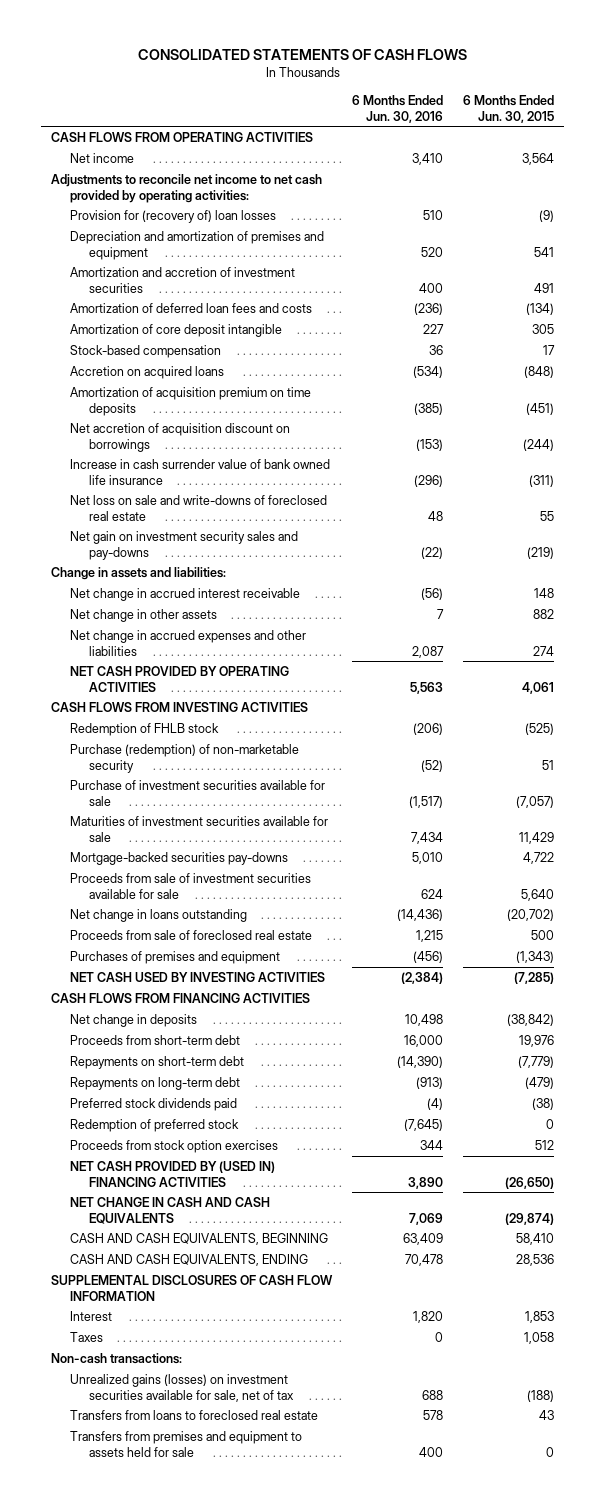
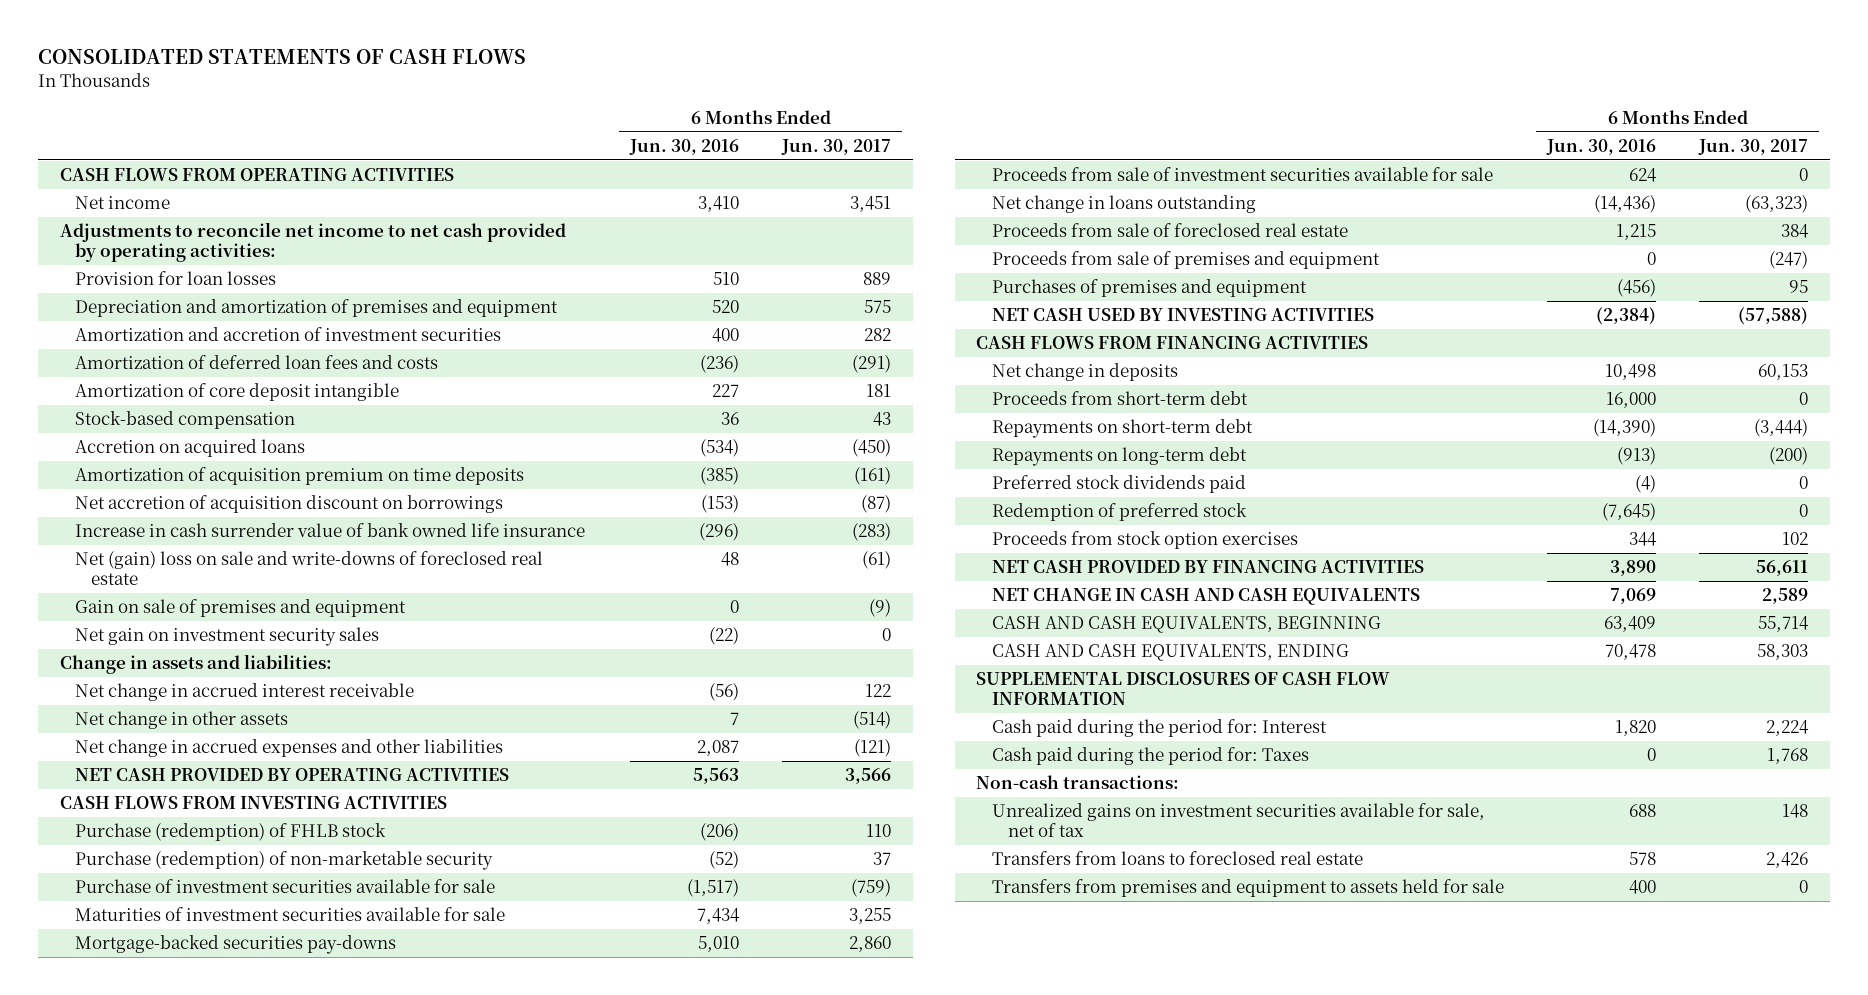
- | 6 Months Ended Jun. 30, 2016 | 6 Months Ended Jun. 30, 2015
+ | 6 Months Ended Jun. 30, 2016 | 6 Months Ended Jun. 30, 2017
- Provision for (recovery of) loan losses | 510 | (9)
+ Provision for loan losses | 510 | 889
- Net loss on sale and write-downs of foreclosed real estate | 48 | 55
- Net gain on investment security sales and pay-downs | (22) | (219)
+ Net (gain) loss on sale and write-downs of foreclosed real estate | 48 | (61)
+ Gain on sale of premises and equipment | 0 | (9)
+ Net gain on investment security sales | (22) | 0
- Redemption of FHLB stock | (206) | (525)
+ Purchase (redemption) of FHLB stock | (206) | 110
+ Proceeds from sale of premises and equipment | 0 | (247)
- NET CASH PROVIDED BY (USED IN) FINANCING ACTIVITIES | 3,890 | (26,650)
+ NET CASH PROVIDED BY FINANCING ACTIVITIES | 3,890 | 56,611
- Interest | 1,820 | 1,853
- Taxes | 0 | 1,058
+ Cash paid during the period for: Interest | 1,820 | 2,224
+ Cash paid during the period for: Taxes | 0 | 1,768
- Unrealized gains (losses) on investment securities available for sale, net of tax | 688 | (188)
+ Unrealized gains on investment securities available for sale, net of tax | 688 | 148

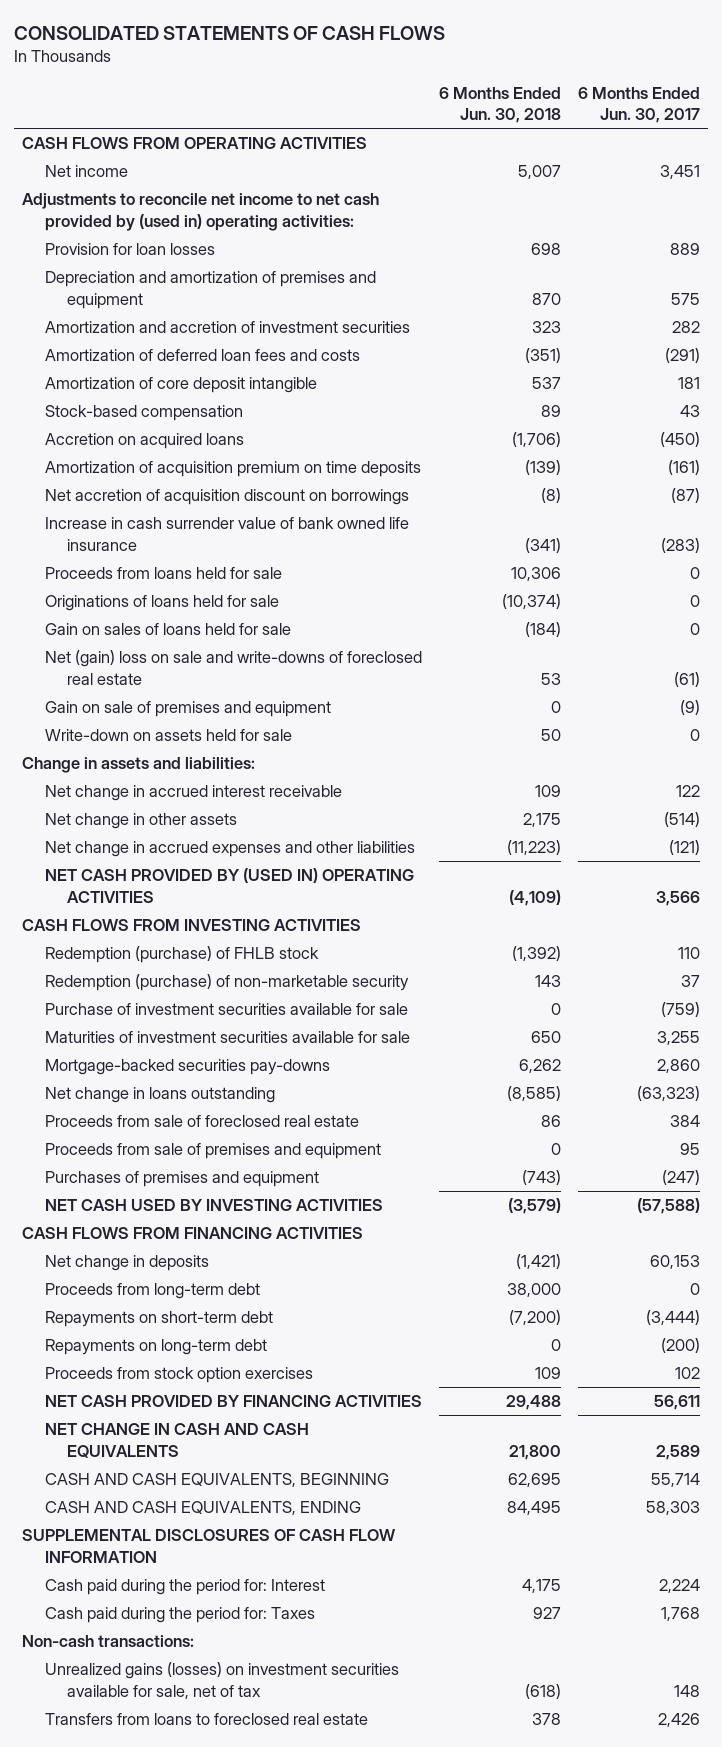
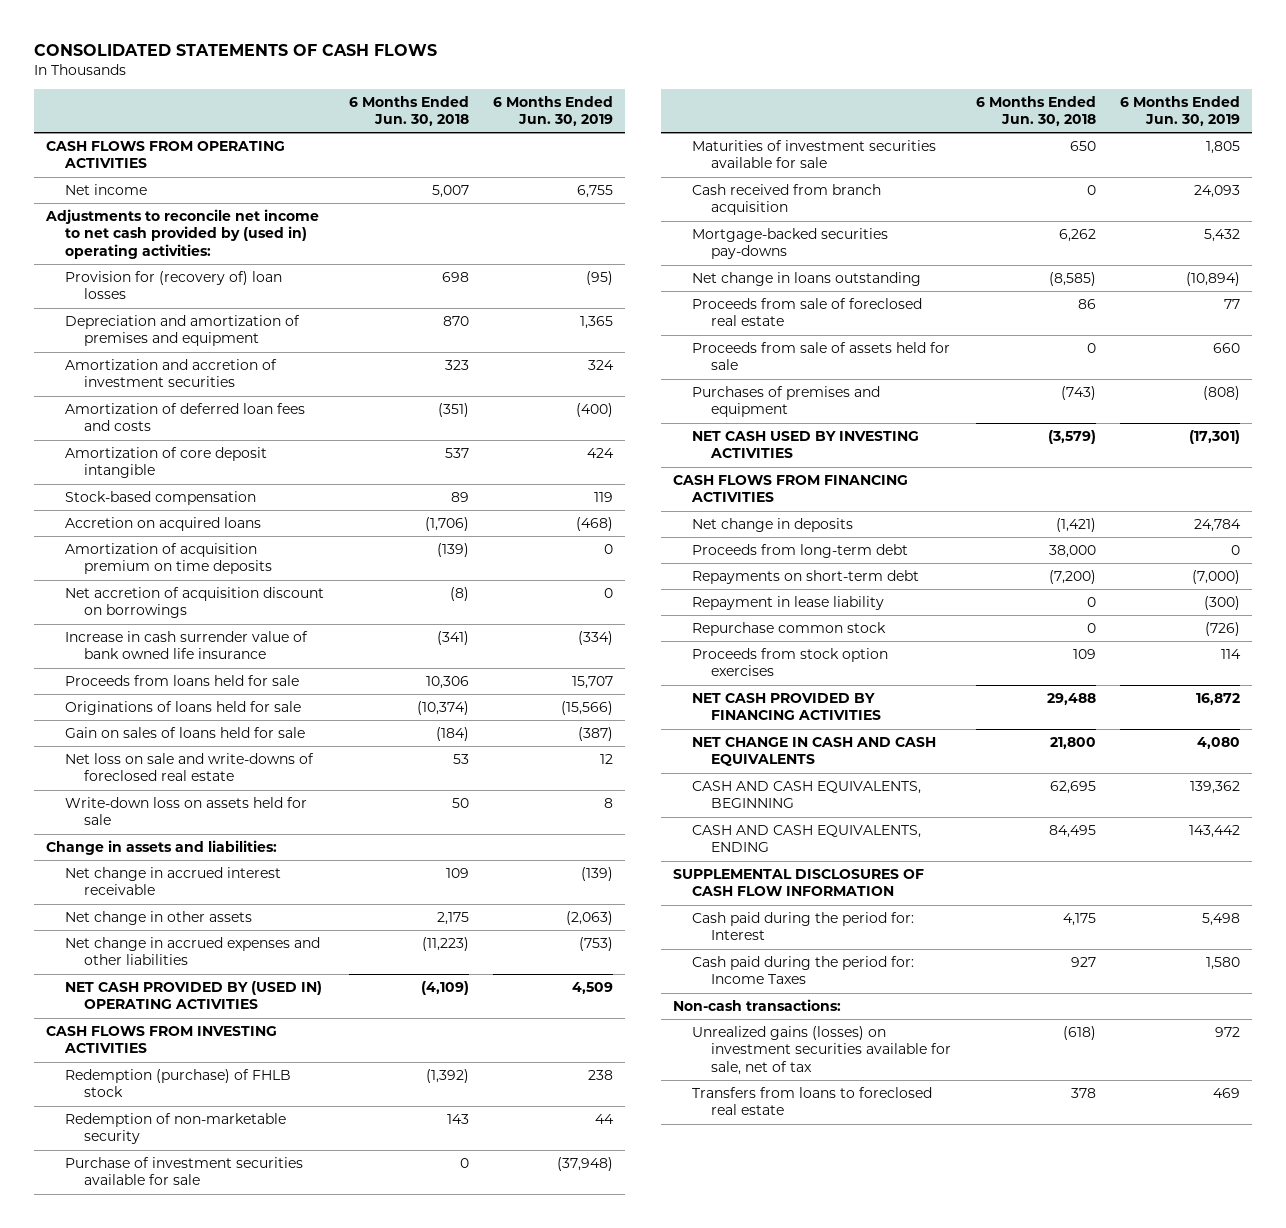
- | 6 Months Ended Jun. 30, 2018 | 6 Months Ended Jun. 30, 2017
+ | 6 Months Ended Jun. 30, 2018 | 6 Months Ended Jun. 30, 2019
- Provision for loan losses | 698 | 889
+ Provision for (recovery of) loan losses | 698 | (95)
- Net (gain) loss on sale and write-downs of foreclosed real estate | 53 | (61)
- Gain on sale of premises and equipment | 0 | (9)
- Write-down on assets held for sale | 50 | 0
+ Net loss on sale and write-downs of foreclosed real estate | 53 | 12
+ Write-down loss on assets held for sale | 50 | 8
- Redemption (purchase) of non-marketable security | 143 | 37
+ Redemption of non-marketable security | 143 | 44
+ Cash received from branch acquisition | 0 | 24,093
- Proceeds from sale of premises and equipment | 0 | 95
+ Proceeds from sale of assets held for sale | 0 | 660
- Repayments on long-term debt | 0 | (200)
+ Repayment in lease liability | 0 | (300)
+ Repurchase common stock | 0 | (726)
- Cash paid during the period for: Taxes | 927 | 1,768
+ Cash paid during the period for: Income Taxes | 927 | 1,580

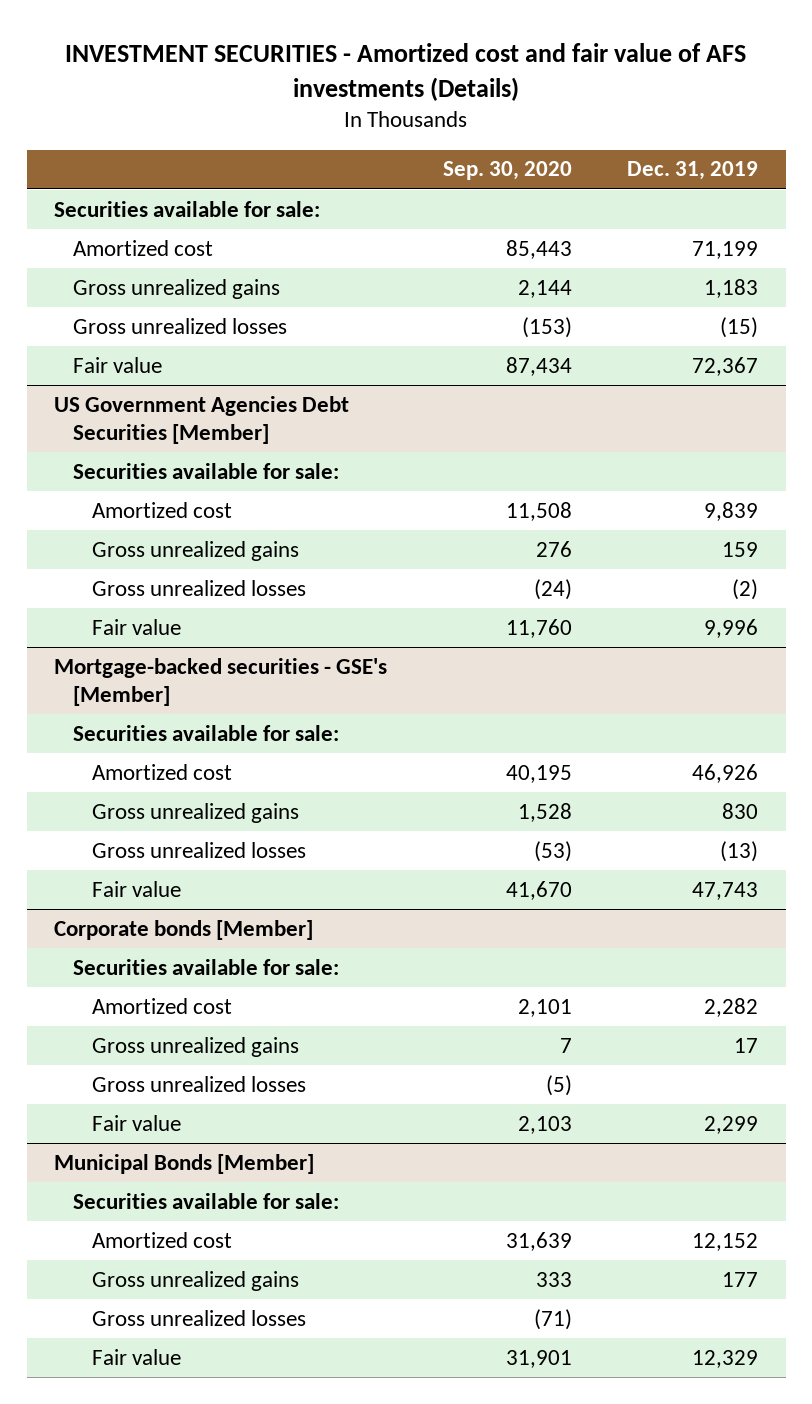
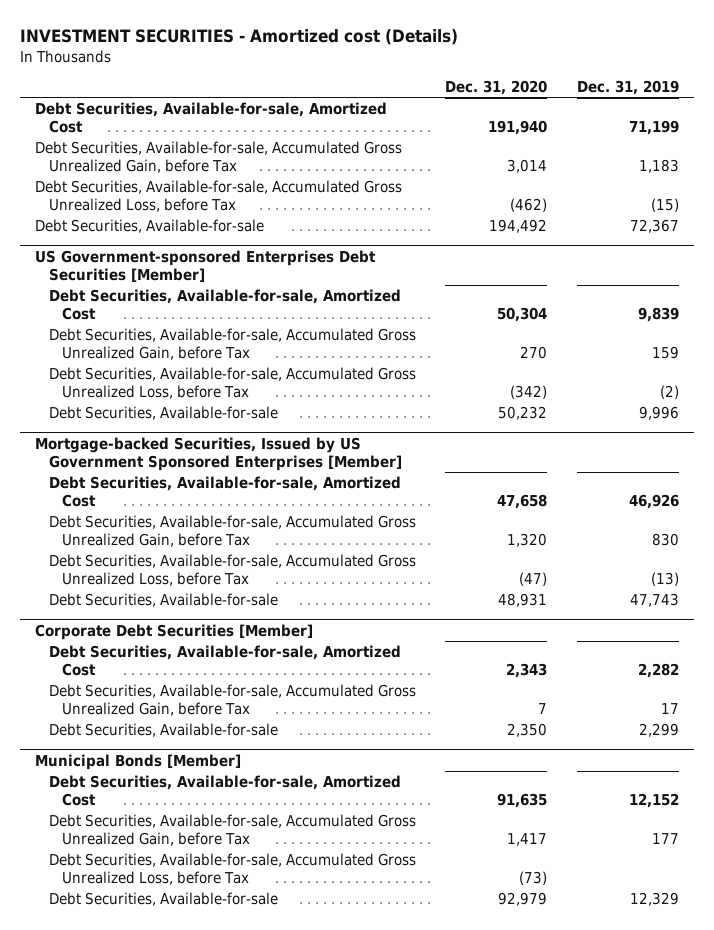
- INVESTMENT SECURITIES - Amortized cost and fair value of AFS investments (Details)
+ INVESTMENT SECURITIES - Amortized cost (Details)
- | Sep. 30, 2020 | Dec. 31, 2019
+ | Dec. 31, 2020 | Dec. 31, 2019
- Securities available for sale:
- Amortized cost | 85,443 | 71,199
- Gross unrealized gains | 2,144 | 1,183
- Gross unrealized losses | (153) | (15)
- Fair value | 87,434 | 72,367
- US Government Agencies Debt Securities [Member]
- Securities available for sale:
- Amortized cost | 11,508 | 9,839
- Gross unrealized gains | 276 | 159
- Gross unrealized losses | (24) | (2)
- Fair value | 11,760 | 9,996
- Mortgage-backed securities - GSE's [Member]
- Securities available for sale:
- Amortized cost | 40,195 | 46,926
- Gross unrealized gains | 1,528 | 830
- Gross unrealized losses | (53) | (13)
- Fair value | 41,670 | 47,743
- Corporate bonds [Member]
- Securities available for sale:
- Amortized cost | 2,101 | 2,282
- Gross unrealized gains | 7 | 17
- Gross unrealized losses | (5) |
- Fair value | 2,103 | 2,299
+ Debt Securities, Available-for-sale, Amortized Cost | 191,940 | 71,199
+ Debt Securities, Available-for-sale, Accumulated Gross Unrealized Gain, before Tax | 3,014 | 1,183
+ Debt Securities, Available-for-sale, Accumulated Gross Unrealized Loss, before Tax | (462) | (15)
+ Debt Securities, Available-for-sale | 194,492 | 72,367
+ US Government-sponsored Enterprises Debt Securities [Member]
+ Debt Securities, Available-for-sale, Amortized Cost | 50,304 | 9,839
+ Debt Securities, Available-for-sale, Accumulated Gross Unrealized Gain, before Tax | 270 | 159
+ Debt Securities, Available-for-sale, Accumulated Gross Unrealized Loss, before Tax | (342) | (2)
+ Debt Securities, Available-for-sale | 50,232 | 9,996
+ Mortgage-backed Securities, Issued by US Government Sponsored Enterprises [Member]
+ Debt Securities, Available-for-sale, Amortized Cost | 47,658 | 46,926
+ Debt Securities, Available-for-sale, Accumulated Gross Unrealized Gain, before Tax | 1,320 | 830
+ Debt Securities, Available-for-sale, Accumulated Gross Unrealized Loss, before Tax | (47) | (13)
+ Debt Securities, Available-for-sale | 48,931 | 47,743
+ Corporate Debt Securities [Member]
+ Debt Securities, Available-for-sale, Amortized Cost | 2,343 | 2,282
+ Debt Securities, Available-for-sale, Accumulated Gross Unrealized Gain, before Tax | 7 | 17
+ Debt Securities, Available-for-sale | 2,350 | 2,299
@ Municipal Bonds [Member]
- Securities available for sale:
- Amortized cost | 31,639 | 12,152
- Gross unrealized gains | 333 | 177
- Gross unrealized losses | (71) |
- Fair value | 31,901 | 12,329
+ Debt Securities, Available-for-sale, Amortized Cost | 91,635 | 12,152
+ Debt Securities, Available-for-sale, Accumulated Gross Unrealized Gain, before Tax | 1,417 | 177
+ Debt Securities, Available-for-sale, Accumulated Gross Unrealized Loss, before Tax | (73) |
+ Debt Securities, Available-for-sale | 92,979 | 12,329

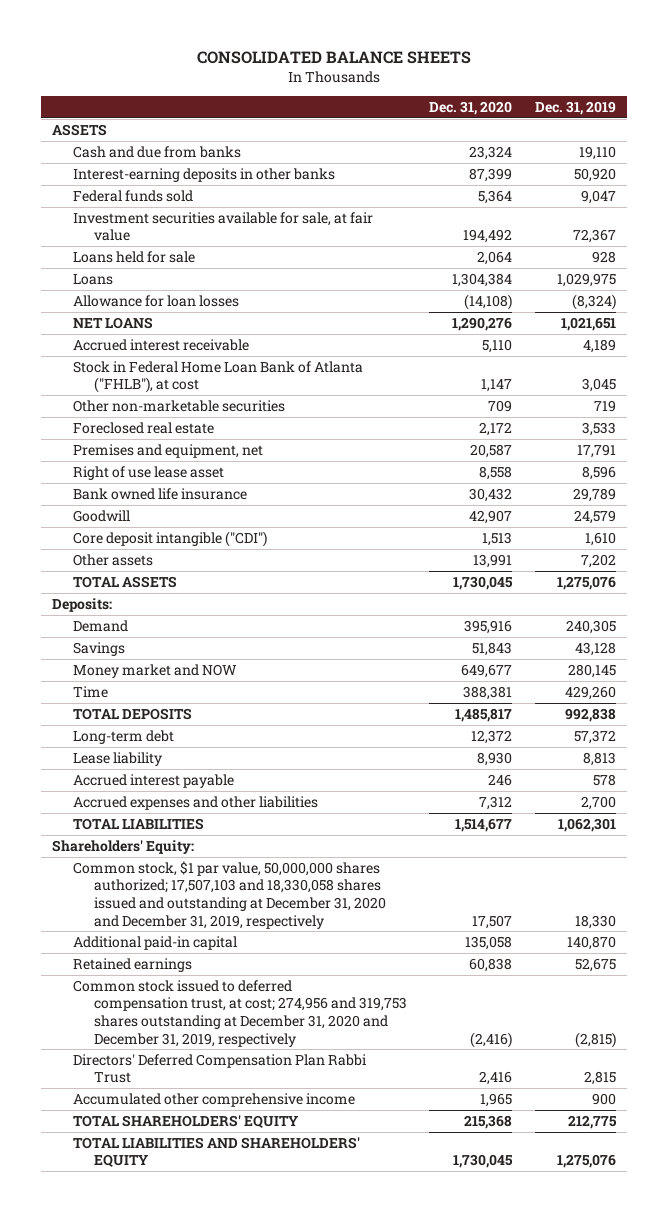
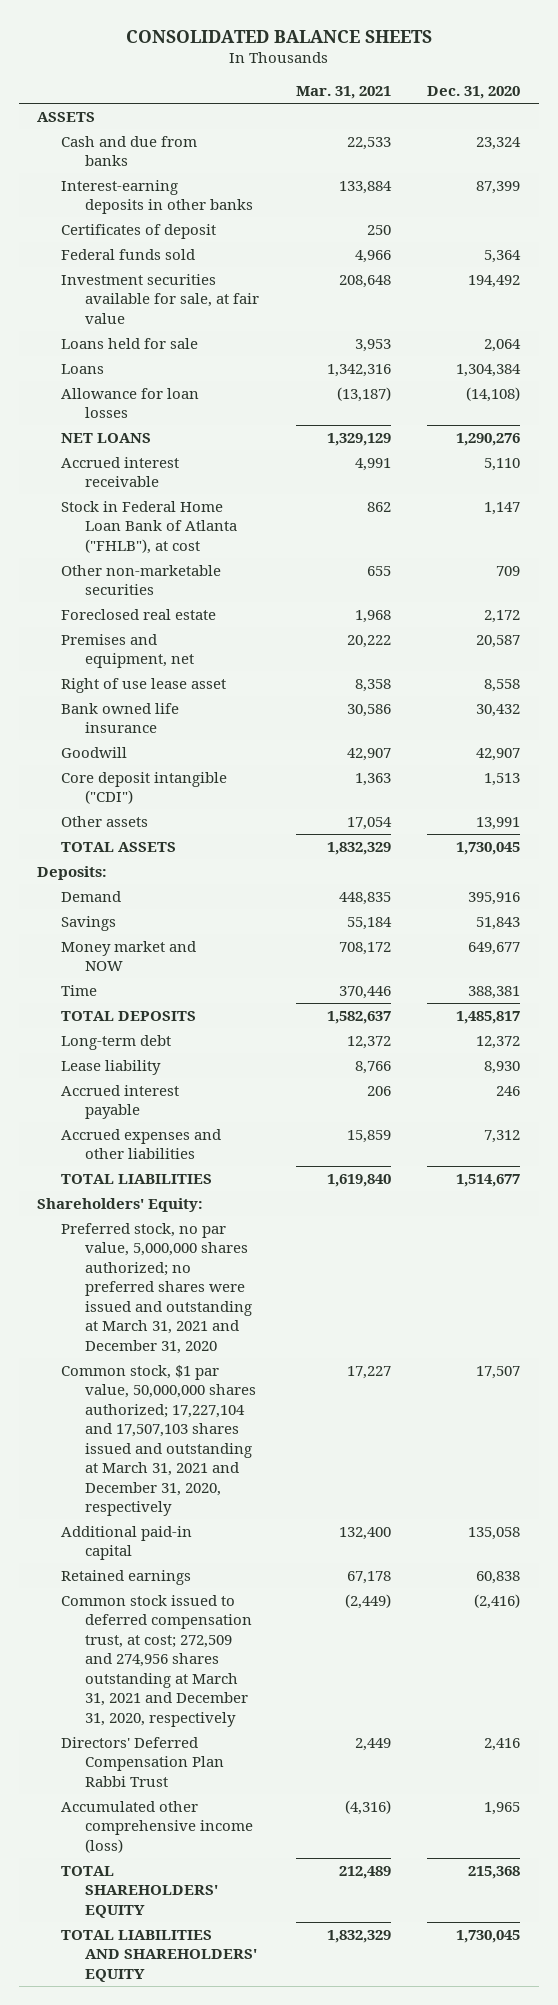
- | Dec. 31, 2020 | Dec. 31, 2019
+ | Mar. 31, 2021 | Dec. 31, 2020
+ Certificates of deposit | 250 |
- Common stock, $1 par value, 50,000,000 shares authorized; 17,507,103 and 18,330,058 shares issued and outstanding at December 31, 2020 and December 31, 2019, respectively | 17,507 | 18,330
+ Preferred stock, no par value, 5,000,000 shares authorized; no preferred shares were issued and outstanding at March 31, 2021 and December 31, 2020
+ Common stock, $1 par value, 50,000,000 shares authorized; 17,227,104 and 17,507,103 shares issued and outstanding at March 31, 2021 and December 31, 2020, respectively | 17,227 | 17,507
- Common stock issued to deferred compensation trust, at cost; 274,956 and 319,753 shares outstanding at December 31, 2020 and December 31, 2019, respectively | (2,416) | (2,815)
+ Common stock issued to deferred compensation trust, at cost; 272,509 and 274,956 shares outstanding at March 31, 2021 and December 31, 2020, respectively | (2,449) | (2,416)
- Accumulated other comprehensive income | 1,965 | 900
+ Accumulated other comprehensive income (loss) | (4,316) | 1,965

